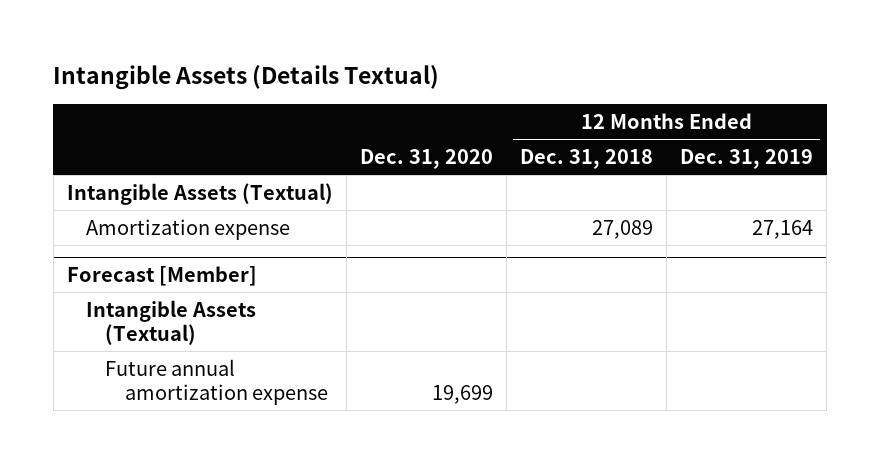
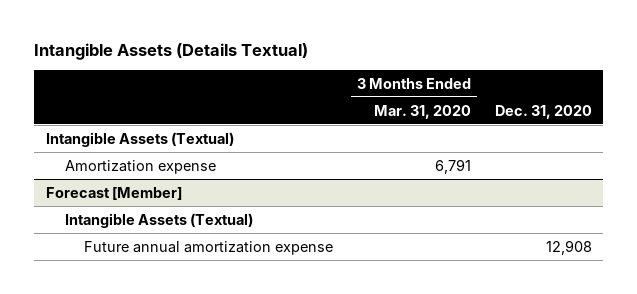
- | Dec. 31, 2020 | 12 Months Ended Dec. 31, 2018 | 12 Months Ended Dec. 31, 2019
+ | 3 Months Ended Mar. 31, 2020 | Dec. 31, 2020
@ Forecast [Member]
- Future annual amortization expense | 19,699 | |
+ Future annual amortization expense | | 12,908

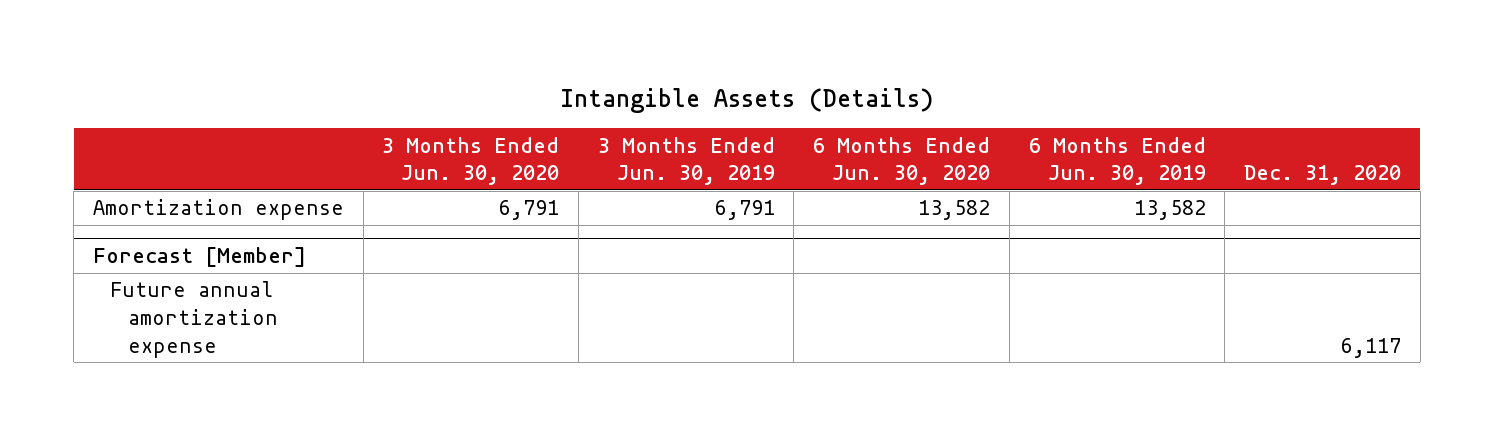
- Intangible Assets (Details Textual)
+ Intangible Assets (Details)
- | 3 Months Ended Mar. 31, 2020 | Dec. 31, 2020
+ | 3 Months Ended Jun. 30, 2020 | 3 Months Ended Jun. 30, 2019 | 6 Months Ended Jun. 30, 2020 | 6 Months Ended Jun. 30, 2019 | Dec. 31, 2020
- Intangible Assets (Textual)
@ Forecast [Member]
- Intangible Assets (Textual)
- Future annual amortization expense | | 12,908
+ Future annual amortization expense | | | | | 6,117

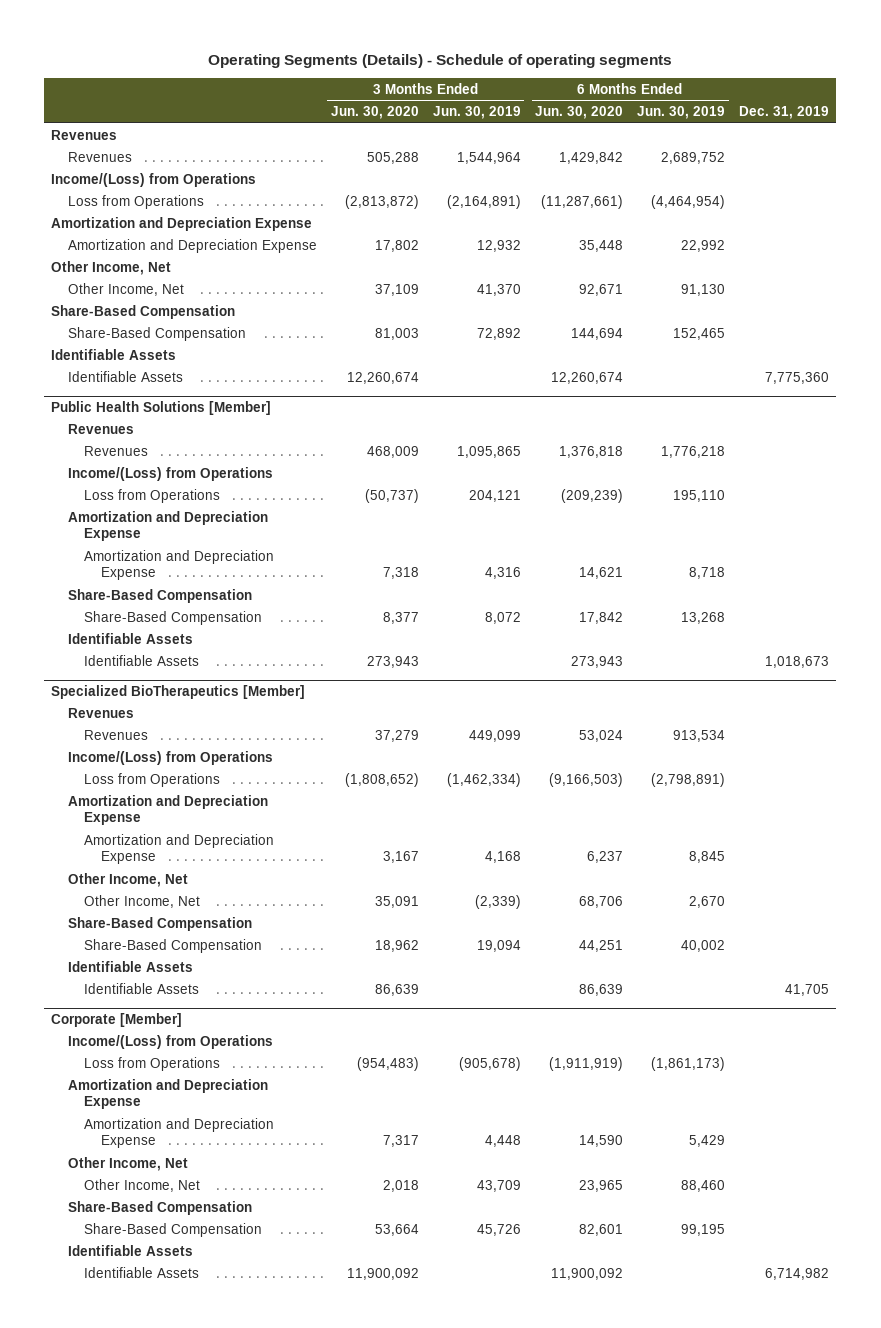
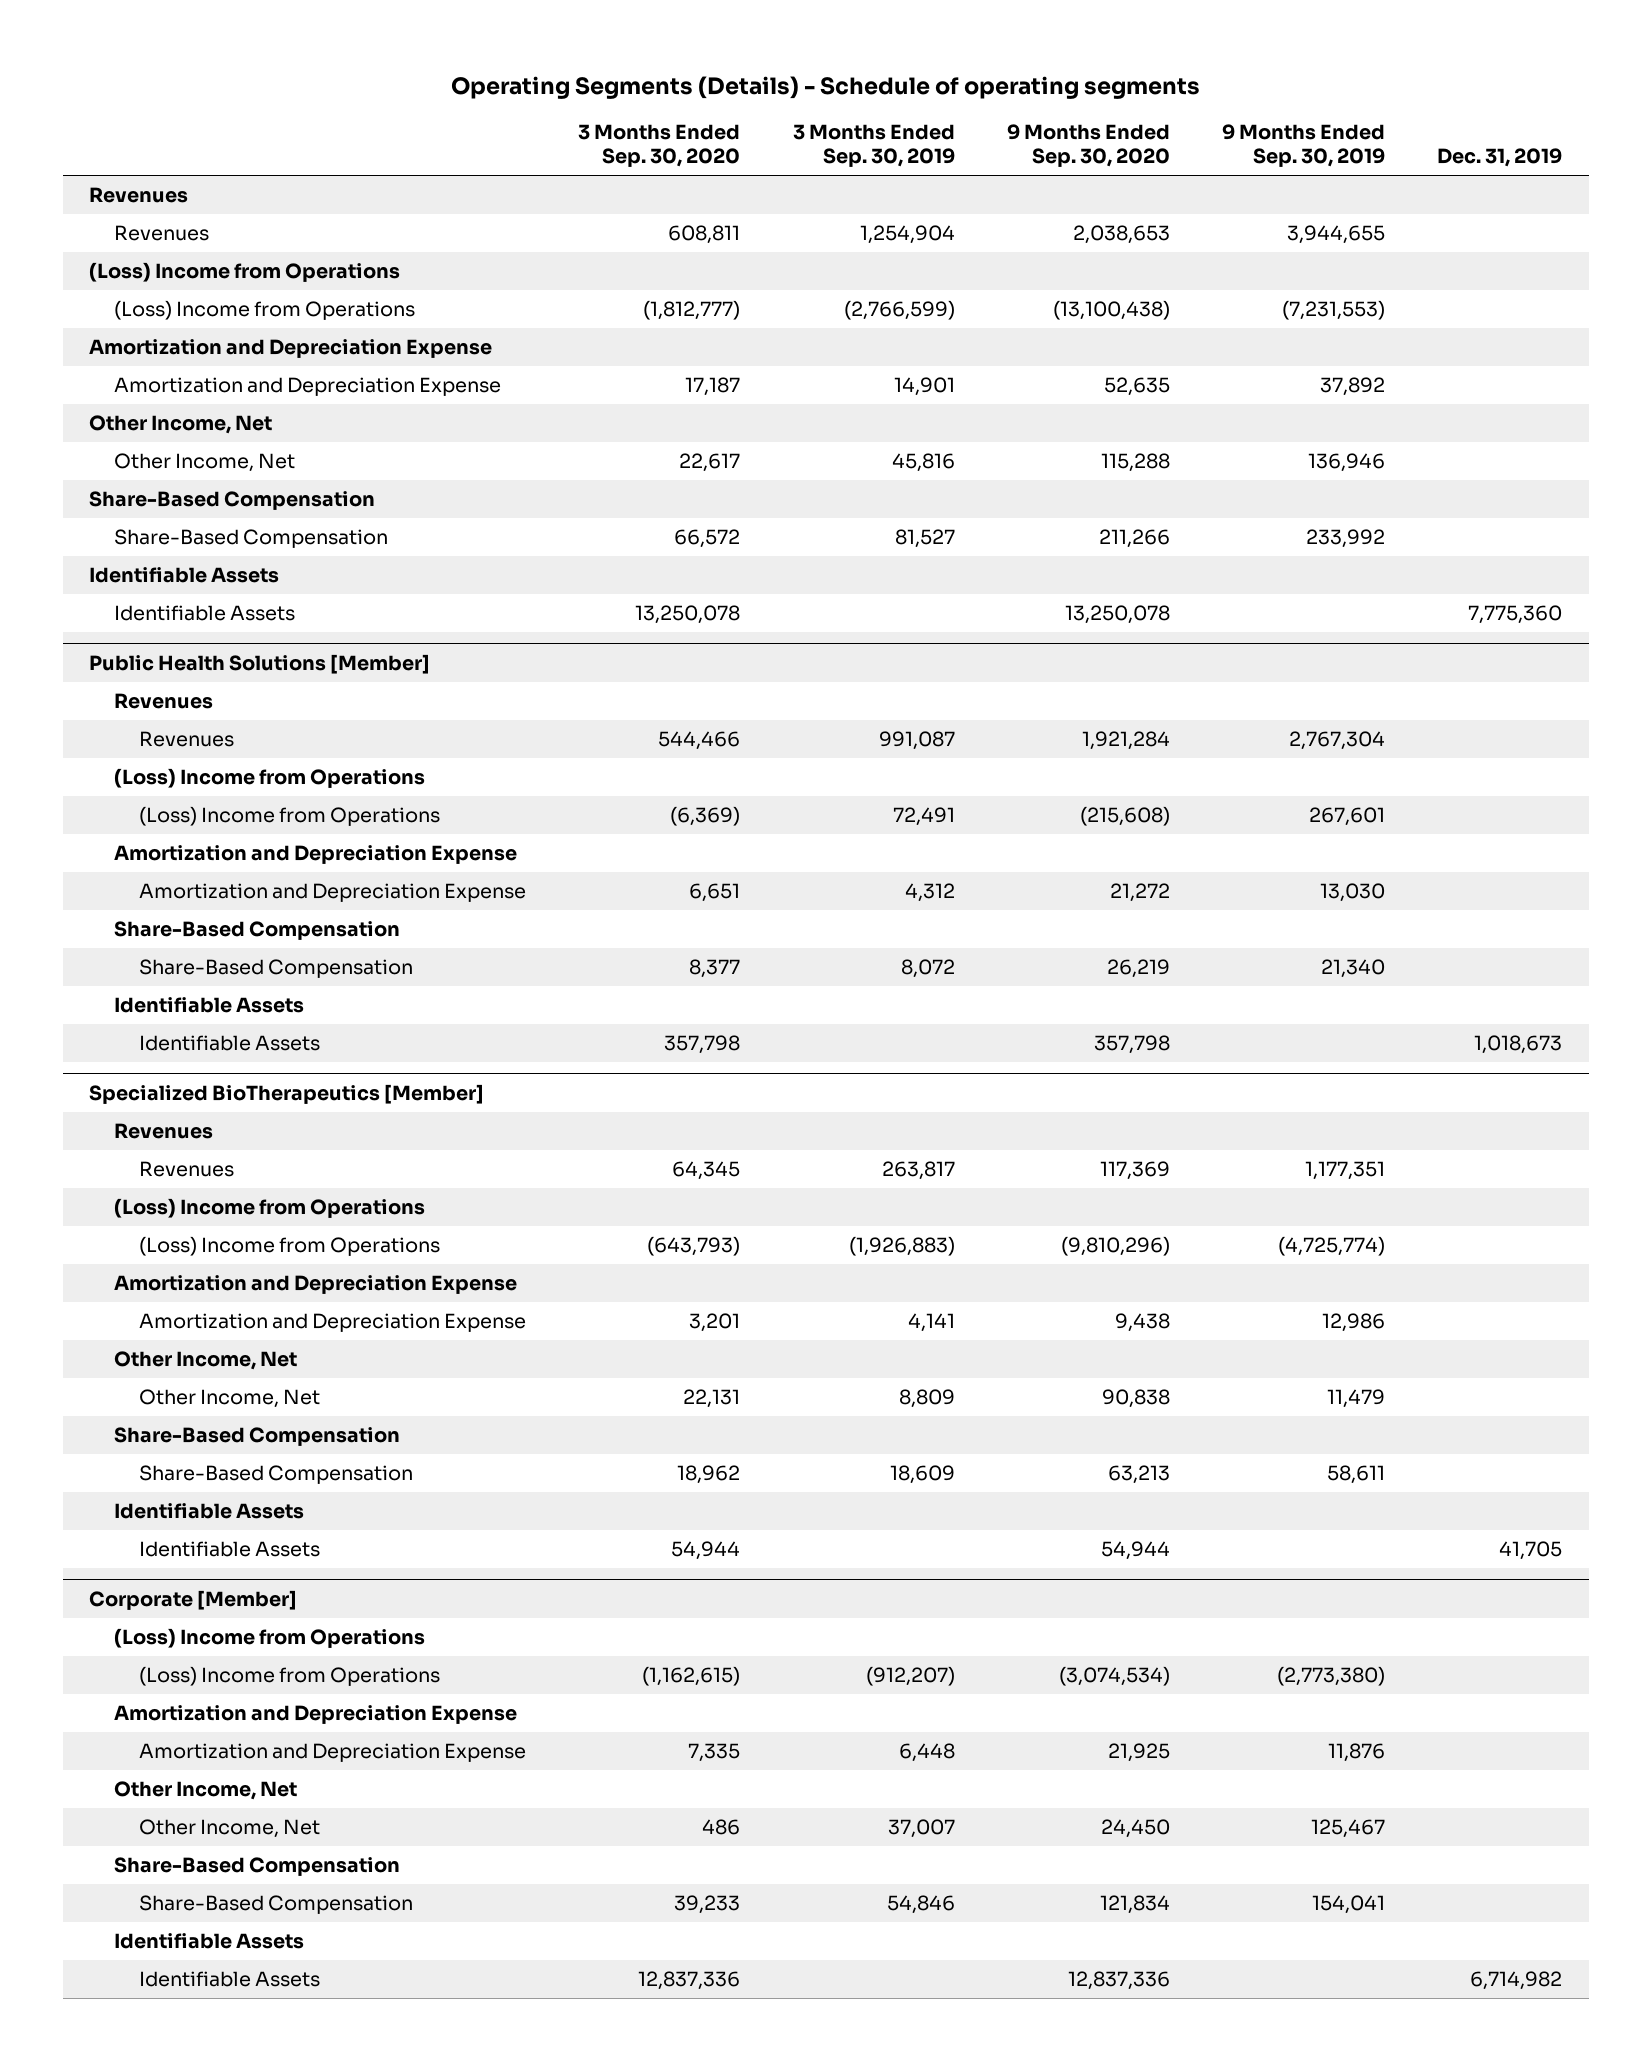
- | 3 Months Ended Jun. 30, 2020 | 3 Months Ended Jun. 30, 2019 | 6 Months Ended Jun. 30, 2020 | 6 Months Ended Jun. 30, 2019 | Dec. 31, 2019
+ | 3 Months Ended Sep. 30, 2020 | 3 Months Ended Sep. 30, 2019 | 9 Months Ended Sep. 30, 2020 | 9 Months Ended Sep. 30, 2019 | Dec. 31, 2019
- Income/(Loss) from Operations
- Loss from Operations | (2,813,872) | (2,164,891) | (11,287,661) | (4,464,954) |
+ (Loss) Income from Operations
+ (Loss) Income from Operations | (1,812,777) | (2,766,599) | (13,100,438) | (7,231,553) |
@ Public Health Solutions [Member]
- Income/(Loss) from Operations
- Loss from Operations | (50,737) | 204,121 | (209,239) | 195,110 |
+ (Loss) Income from Operations
+ (Loss) Income from Operations | (6,369) | 72,491 | (215,608) | 267,601 |
@ Specialized BioTherapeutics [Member]
- Income/(Loss) from Operations
- Loss from Operations | (1,808,652) | (1,462,334) | (9,166,503) | (2,798,891) |
+ (Loss) Income from Operations
+ (Loss) Income from Operations | (643,793) | (1,926,883) | (9,810,296) | (4,725,774) |
@ Corporate [Member]
- Income/(Loss) from Operations
- Loss from Operations | (954,483) | (905,678) | (1,911,919) | (1,861,173) |
+ (Loss) Income from Operations
+ (Loss) Income from Operations | (1,162,615) | (912,207) | (3,074,534) | (2,773,380) |

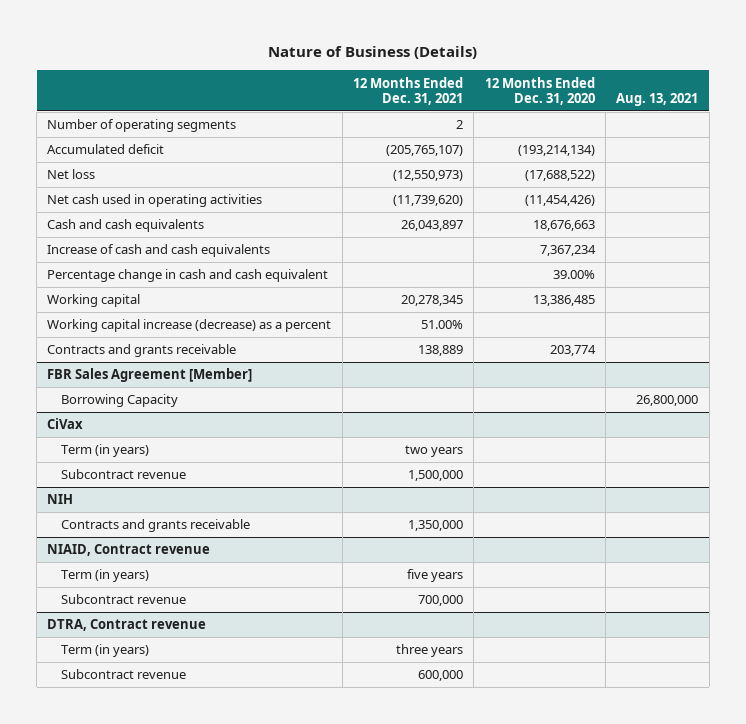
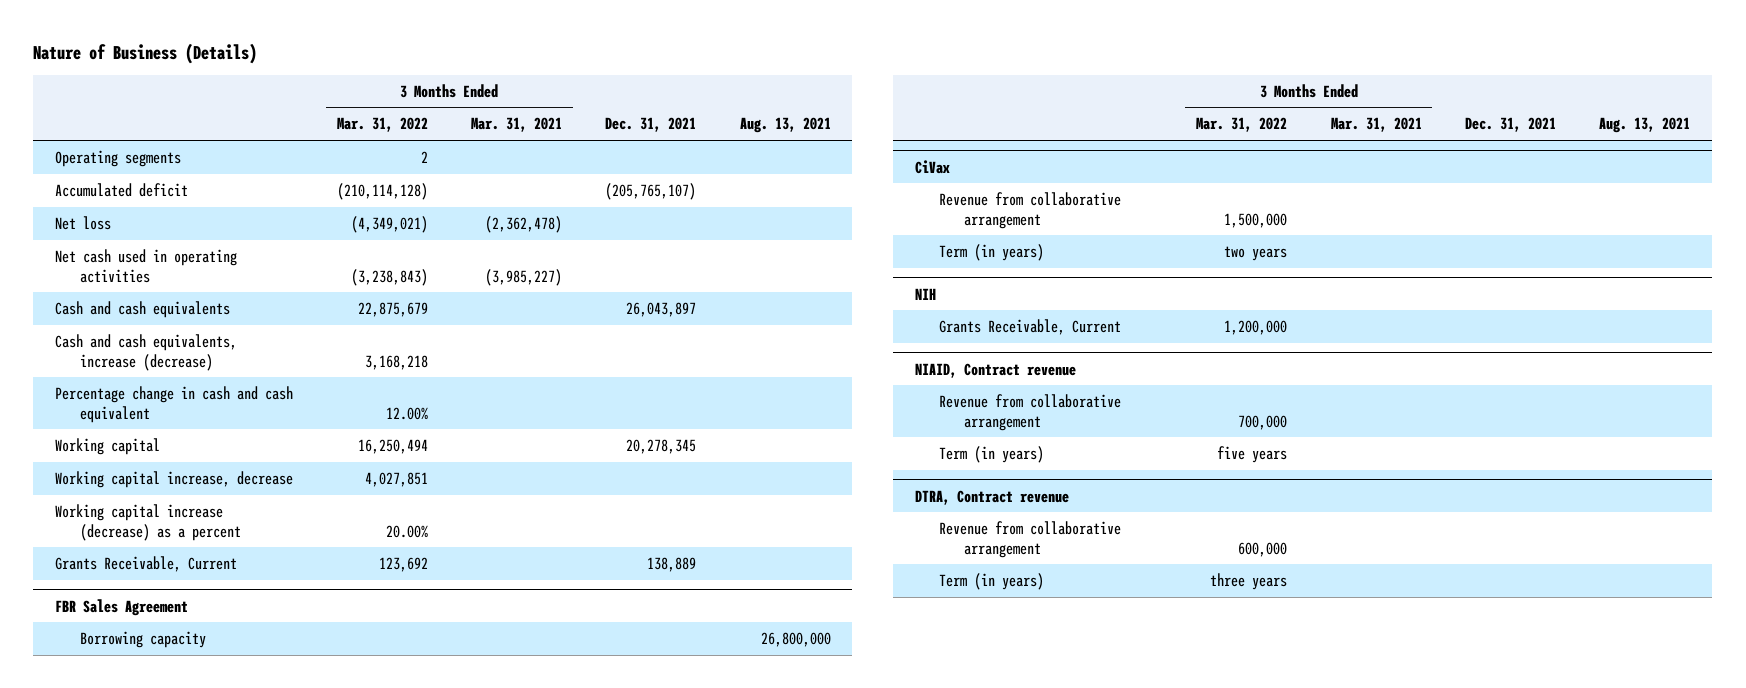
- | 12 Months Ended Dec. 31, 2021 | 12 Months Ended Dec. 31, 2020 | Aug. 13, 2021
+ | 3 Months Ended Mar. 31, 2022 | 3 Months Ended Mar. 31, 2021 | Dec. 31, 2021 | Aug. 13, 2021
- Number of operating segments | 2 | |
+ Operating segments | 2 | | |
- Increase of cash and cash equivalents | | 7,367,234 |
+ Cash and cash equivalents, increase (decrease) | 3,168,218 | | |
+ Working capital increase, decrease | 4,027,851 | | |
- Contracts and grants receivable | 138,889 | 203,774 |
- FBR Sales Agreement [Member]
- Borrowing Capacity | | | 26,800,000
+ Grants Receivable, Current | 123,692 | | 138,889 |
+ FBR Sales Agreement
+ Borrowing capacity | | | | 26,800,000
@ CiVax
+ Revenue from collaborative arrangement | 1,500,000 | | |
- Subcontract revenue | 1,500,000 | |
@ NIH
- Contracts and grants receivable | 1,350,000 | |
+ Grants Receivable, Current | 1,200,000 | | |
@ NIAID, Contract revenue
+ Revenue from collaborative arrangement | 700,000 | | |
- Subcontract revenue | 700,000 | |
@ DTRA, Contract revenue
+ Revenue from collaborative arrangement | 600,000 | | |
- Subcontract revenue | 600,000 | |

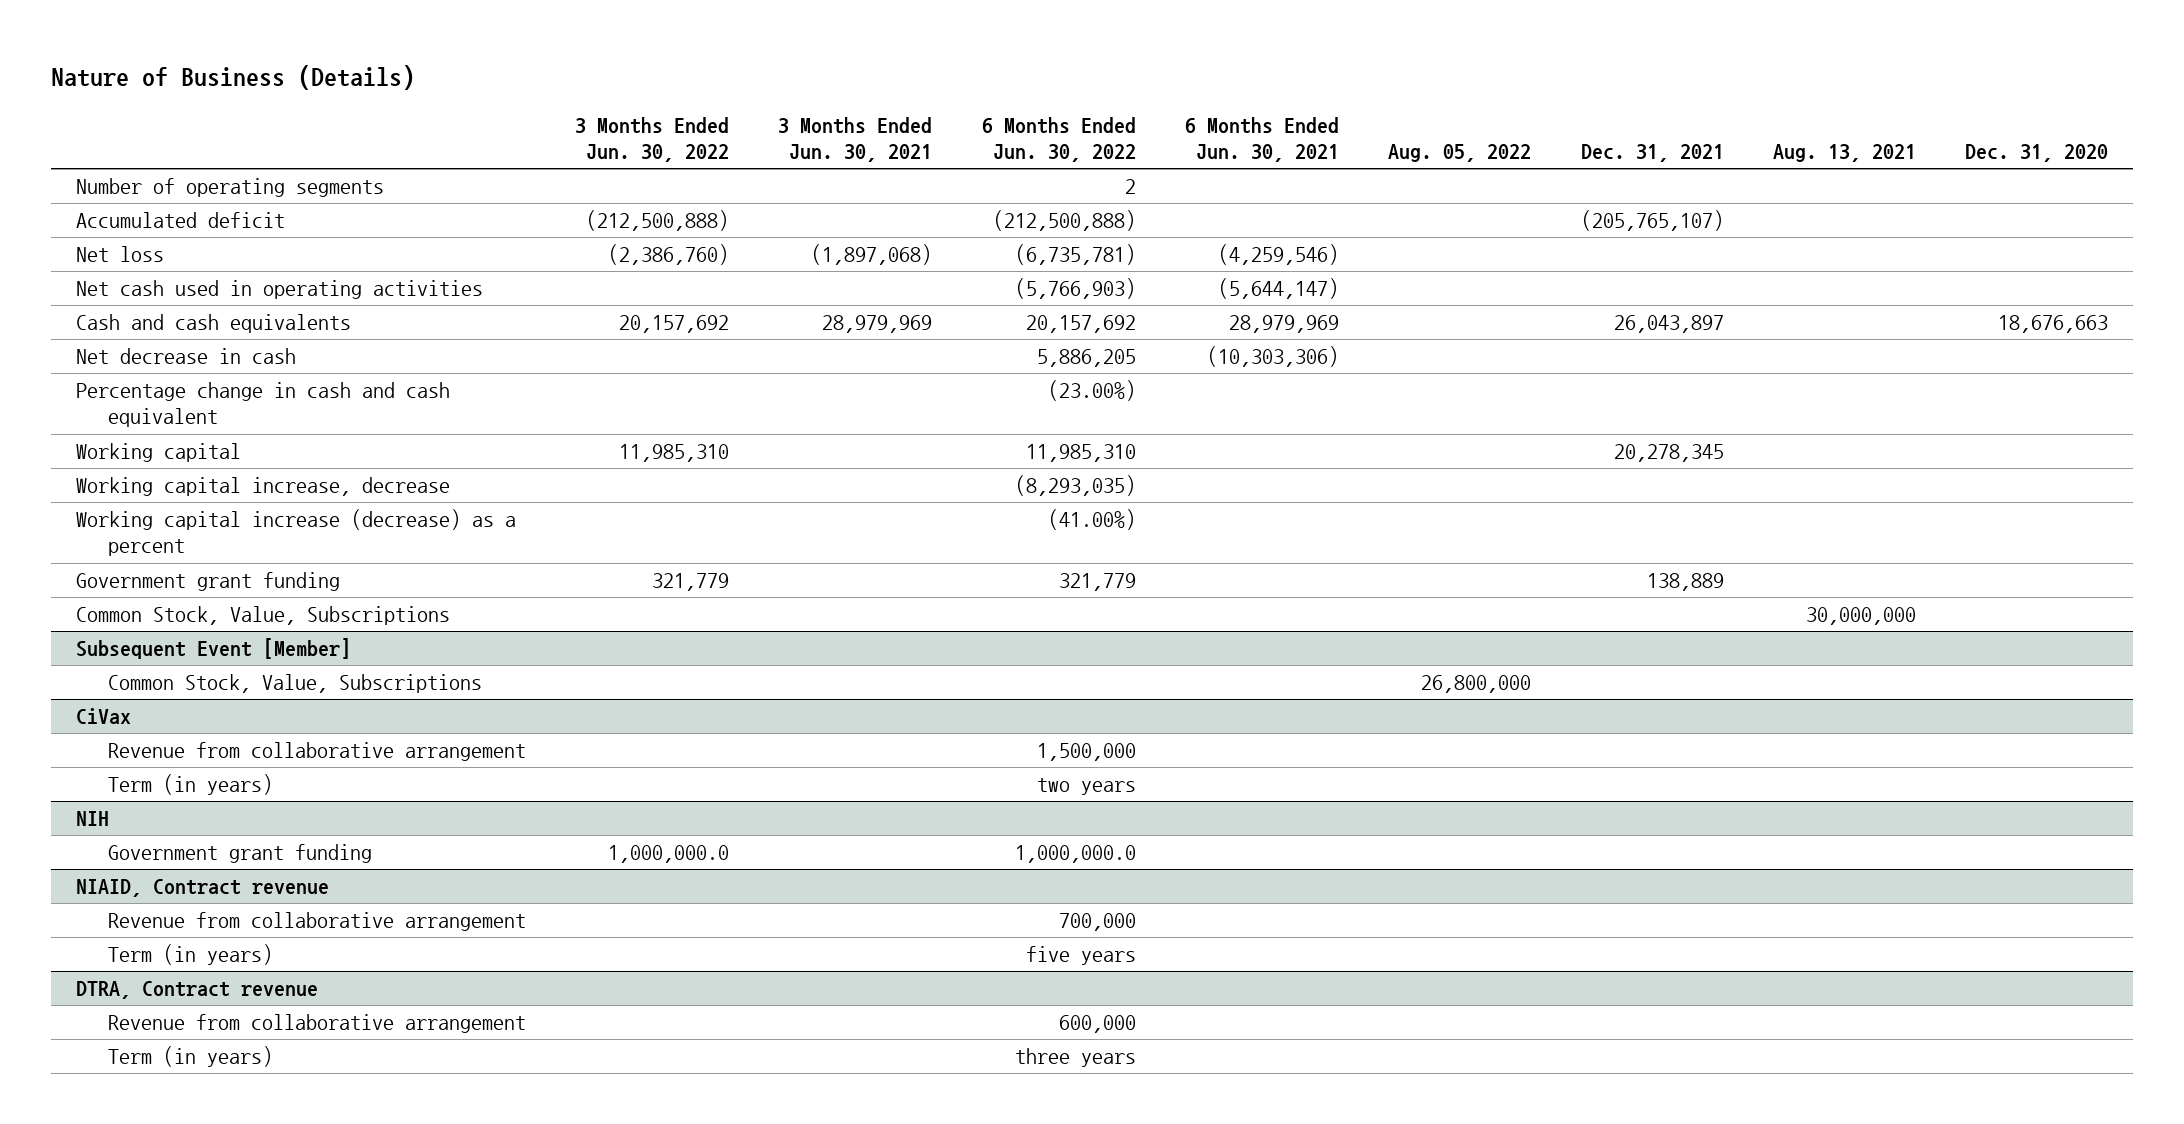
- | 3 Months Ended Mar. 31, 2022 | 3 Months Ended Mar. 31, 2021 | Dec. 31, 2021 | Aug. 13, 2021
+ | 3 Months Ended Jun. 30, 2022 | 3 Months Ended Jun. 30, 2021 | 6 Months Ended Jun. 30, 2022 | 6 Months Ended Jun. 30, 2021 | Aug. 05, 2022 | Dec. 31, 2021 | Aug. 13, 2021 | Dec. 31, 2020
- Operating segments | 2 | | |
+ Number of operating segments | | | 2 | | | | |
- Cash and cash equivalents, increase (decrease) | 3,168,218 | | |
+ Net decrease in cash | | | 5,886,205 | (10,303,306) | | | |
- Grants Receivable, Current | 123,692 | | 138,889 |
- FBR Sales Agreement
- Borrowing capacity | | | | 26,800,000
+ Government grant funding | 321,779 | | 321,779 | | | 138,889 | |
+ Common Stock, Value, Subscriptions | | | | | | | 30,000,000 |
+ Subsequent Event [Member]
+ Common Stock, Value, Subscriptions | | | | | 26,800,000 | | |
@ NIH
- Grants Receivable, Current | 1,200,000 | | |
+ Government grant funding | 1,000,000.0 | | 1,000,000.0 | | | | |

